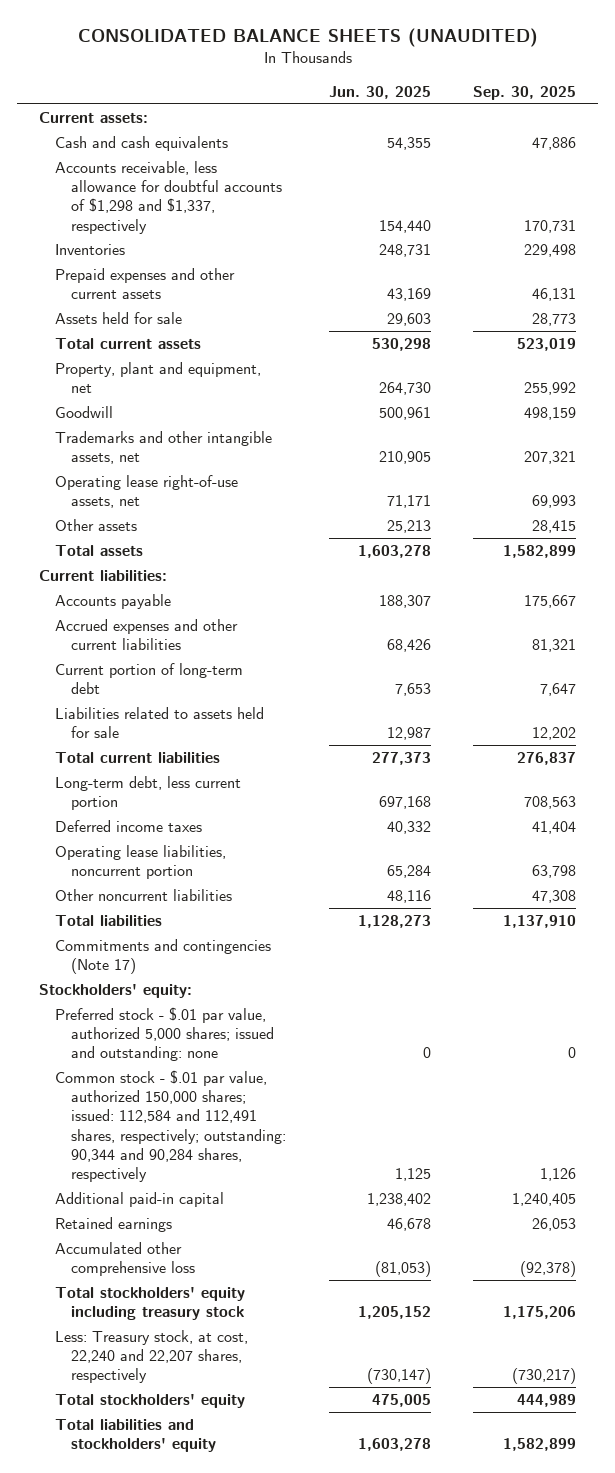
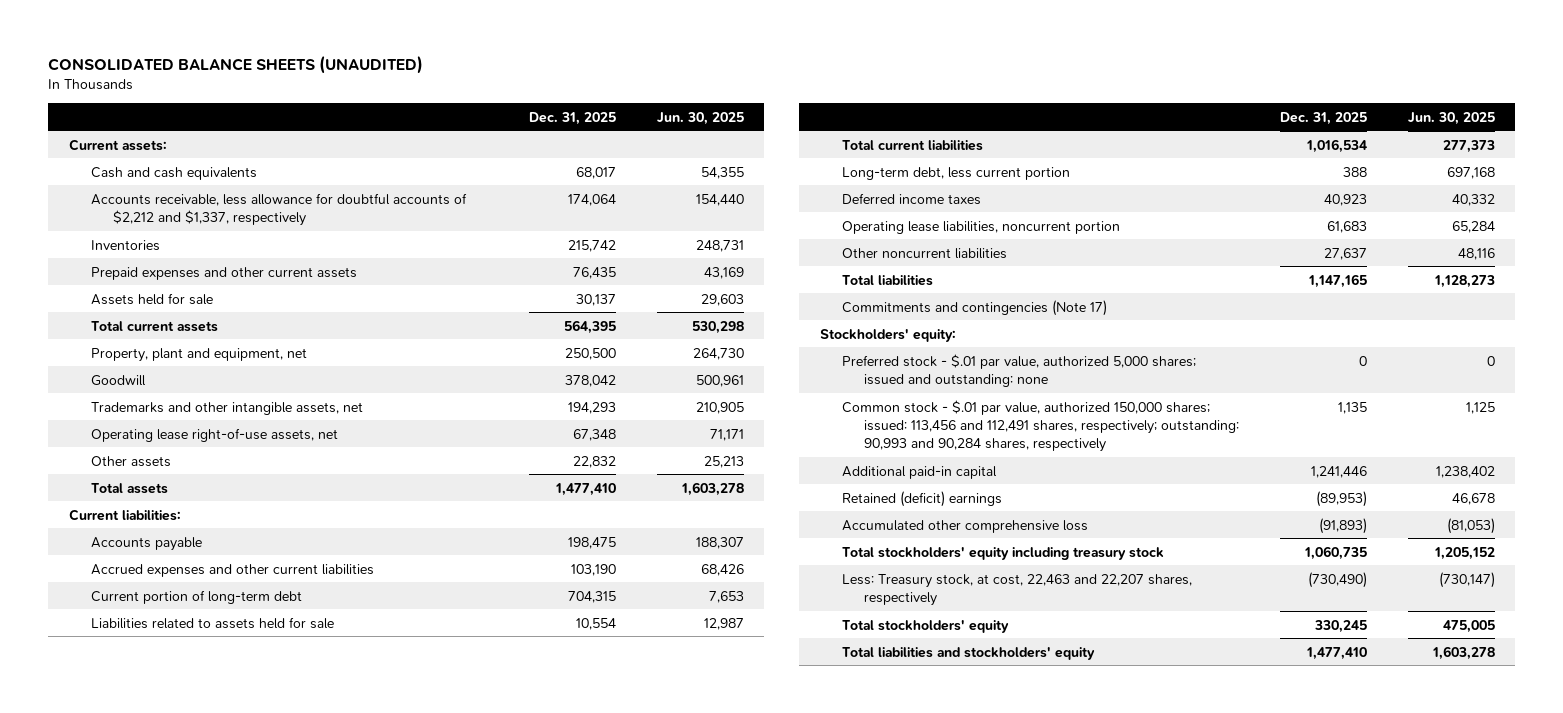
- | Jun. 30, 2025 | Sep. 30, 2025
+ | Dec. 31, 2025 | Jun. 30, 2025
- Accounts receivable, less allowance for doubtful accounts of $1,298 and $1,337, respectively | 154,440 | 170,731
+ Accounts receivable, less allowance for doubtful accounts of $2,212 and $1,337, respectively | 174,064 | 154,440
- Common stock - $.01 par value, authorized 150,000 shares; issued: 112,584 and 112,491 shares, respectively; outstanding: 90,344 and 90,284 shares, respectively | 1,125 | 1,126
+ Common stock - $.01 par value, authorized 150,000 shares; issued: 113,456 and 112,491 shares, respectively; outstanding: 90,993 and 90,284 shares, respectively | 1,135 | 1,125
- Retained earnings | 46,678 | 26,053
+ Retained (deficit) earnings | (89,953) | 46,678
- Less: Treasury stock, at cost, 22,240 and 22,207 shares, respectively | (730,147) | (730,217)
+ Less: Treasury stock, at cost, 22,463 and 22,207 shares, respectively | (730,490) | (730,147)

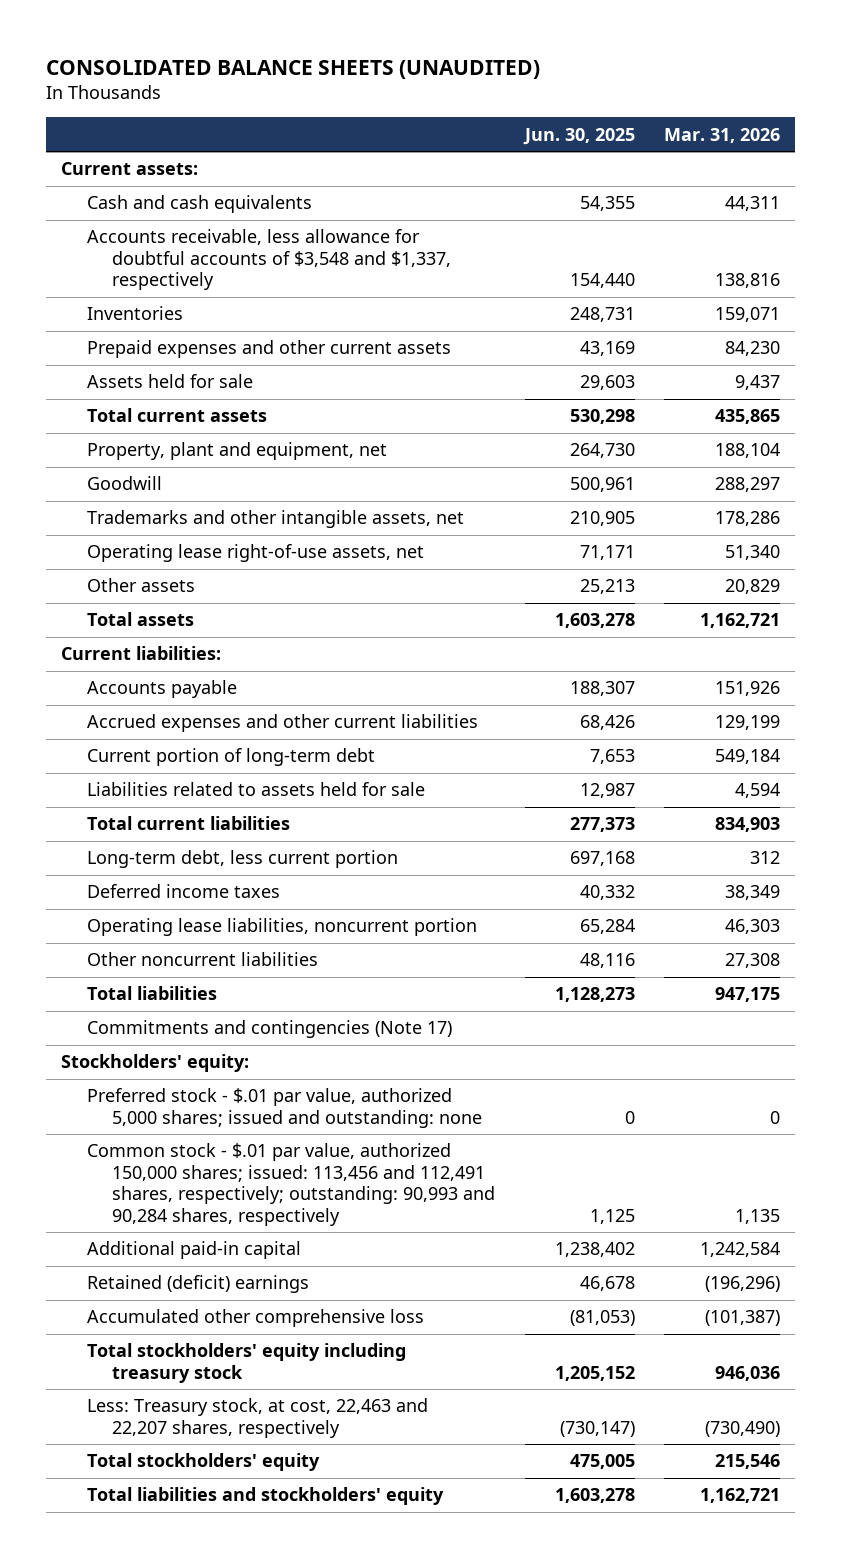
- | Dec. 31, 2025 | Jun. 30, 2025
+ | Jun. 30, 2025 | Mar. 31, 2026
- Accounts receivable, less allowance for doubtful accounts of $2,212 and $1,337, respectively | 174,064 | 154,440
+ Accounts receivable, less allowance for doubtful accounts of $3,548 and $1,337, respectively | 154,440 | 138,816

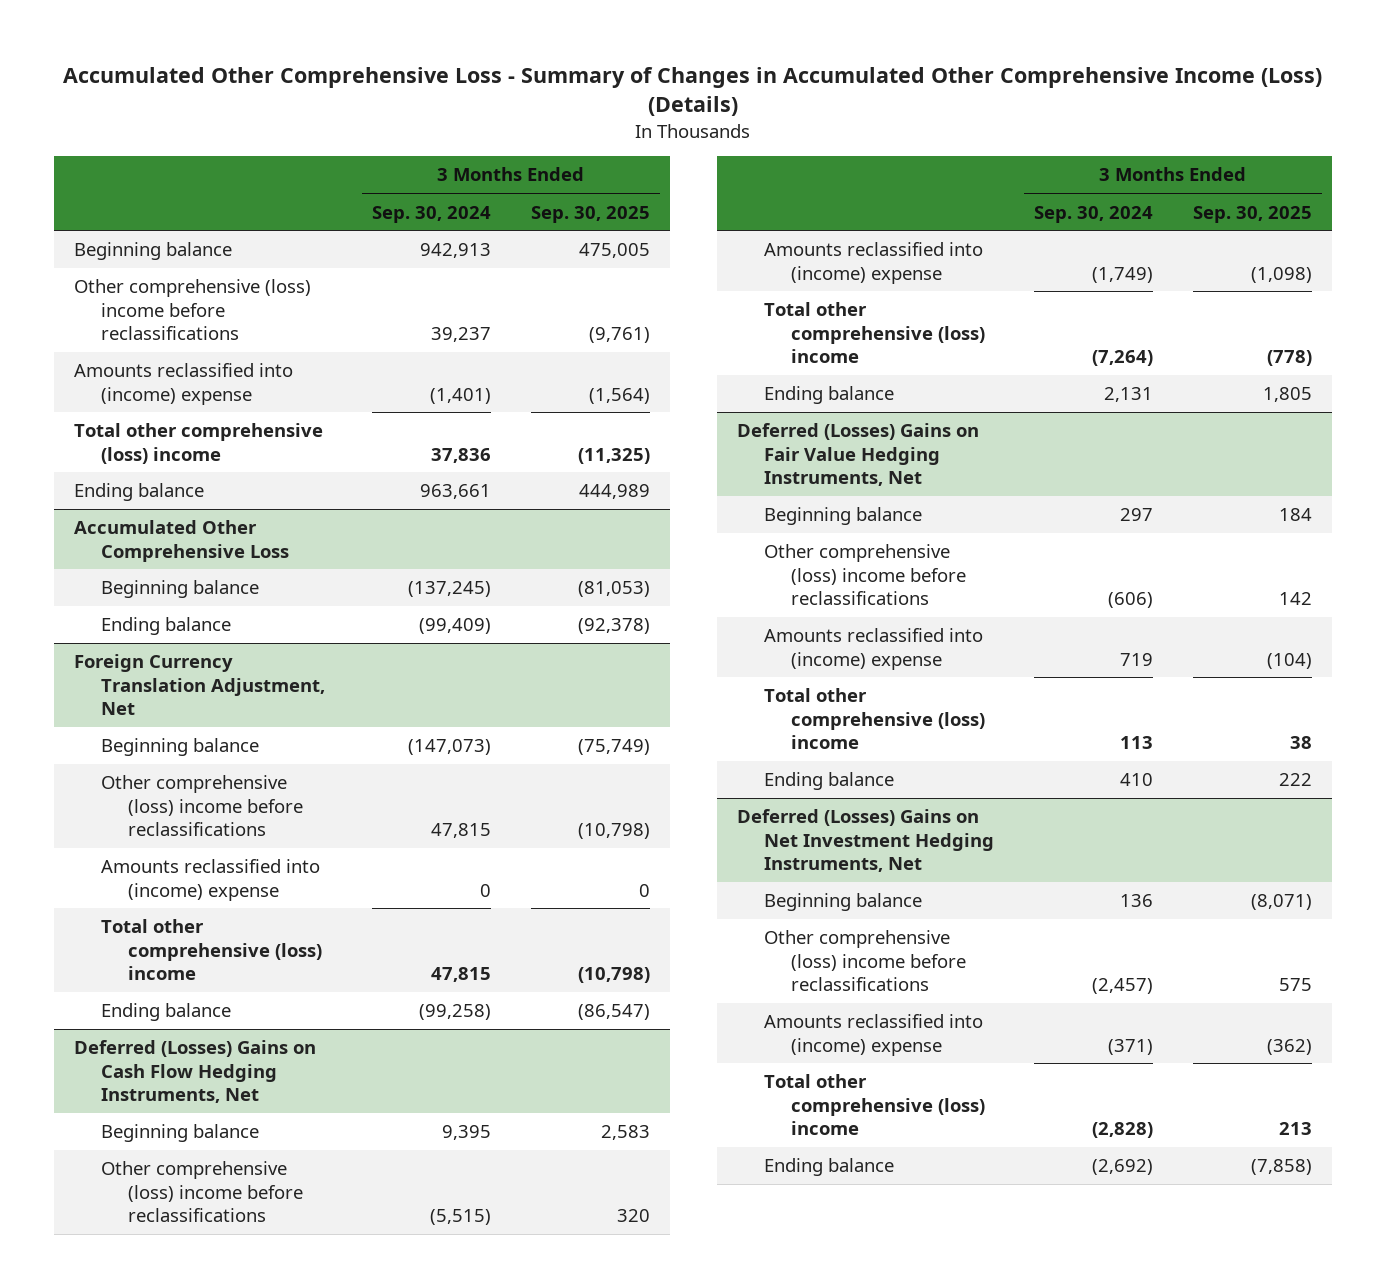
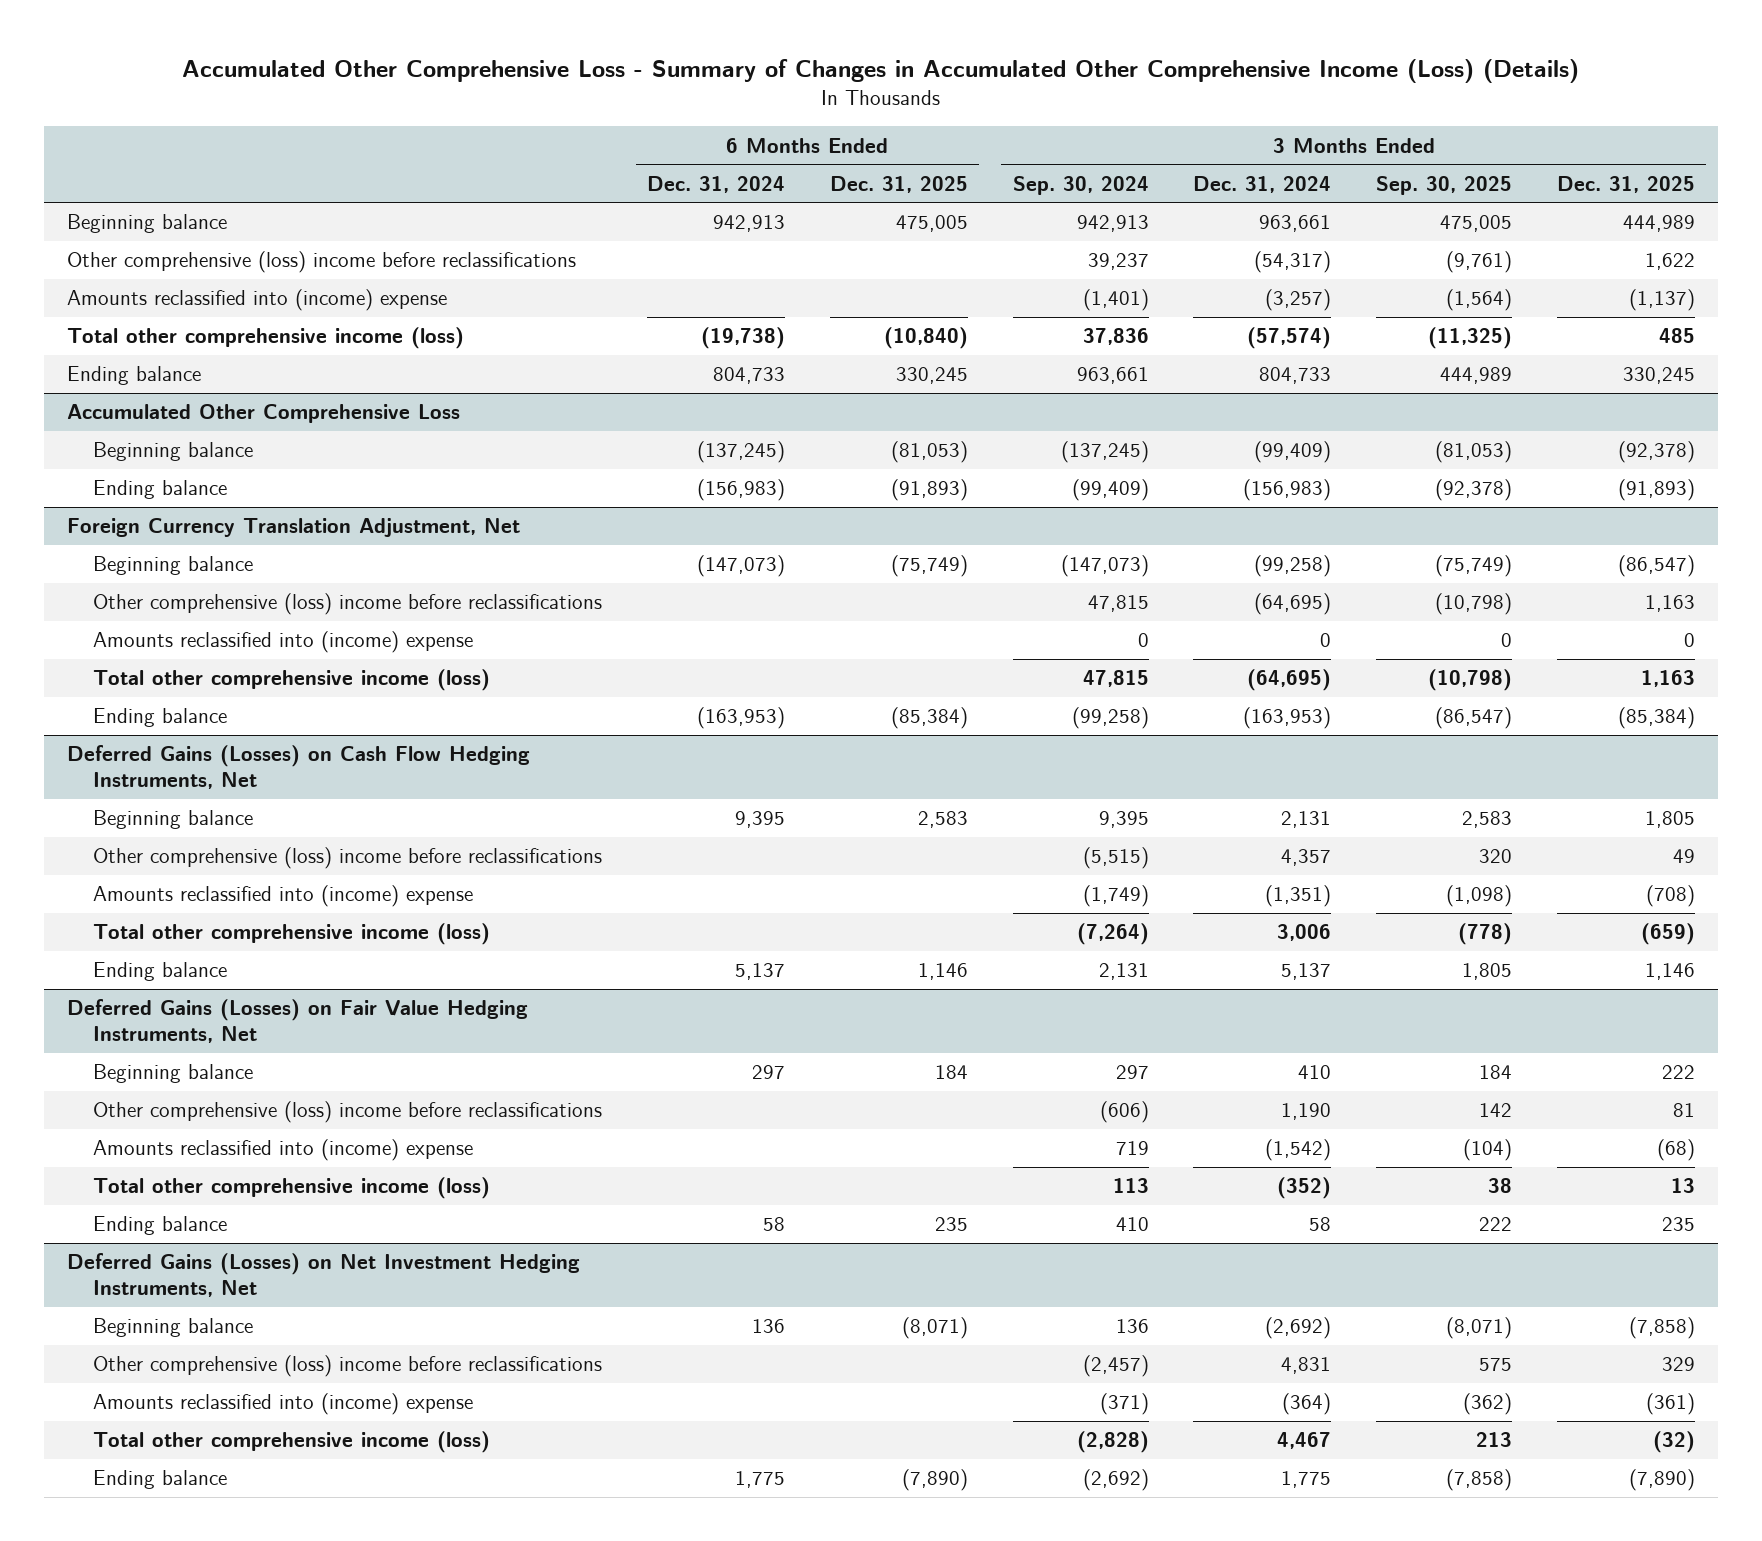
- | 3 Months Ended Sep. 30, 2024 | 3 Months Ended Sep. 30, 2025
+ | 6 Months Ended Dec. 31, 2024 | 6 Months Ended Dec. 31, 2025 | 3 Months Ended Sep. 30, 2024 | 3 Months Ended Dec. 31, 2024 | 3 Months Ended Sep. 30, 2025 | 3 Months Ended Dec. 31, 2025
- Total other comprehensive (loss) income | 37,836 | (11,325)
+ Total other comprehensive income (loss) | (19,738) | (10,840) | 37,836 | (57,574) | (11,325) | 485
@ Foreign Currency Translation Adjustment, Net
- Total other comprehensive (loss) income | 47,815 | (10,798)
+ Total other comprehensive income (loss) | | | 47,815 | (64,695) | (10,798) | 1,163
- Deferred (Losses) Gains on Cash Flow Hedging Instruments, Net
+ Deferred Gains (Losses) on Cash Flow Hedging Instruments, Net
- Total other comprehensive (loss) income | (7,264) | (778)
+ Total other comprehensive income (loss) | | | (7,264) | 3,006 | (778) | (659)
- Deferred (Losses) Gains on Fair Value Hedging Instruments, Net
+ Deferred Gains (Losses) on Fair Value Hedging Instruments, Net
- Total other comprehensive (loss) income | 113 | 38
+ Total other comprehensive income (loss) | | | 113 | (352) | 38 | 13
- Deferred (Losses) Gains on Net Investment Hedging Instruments, Net
+ Deferred Gains (Losses) on Net Investment Hedging Instruments, Net
- Total other comprehensive (loss) income | (2,828) | 213
+ Total other comprehensive income (loss) | | | (2,828) | 4,467 | 213 | (32)

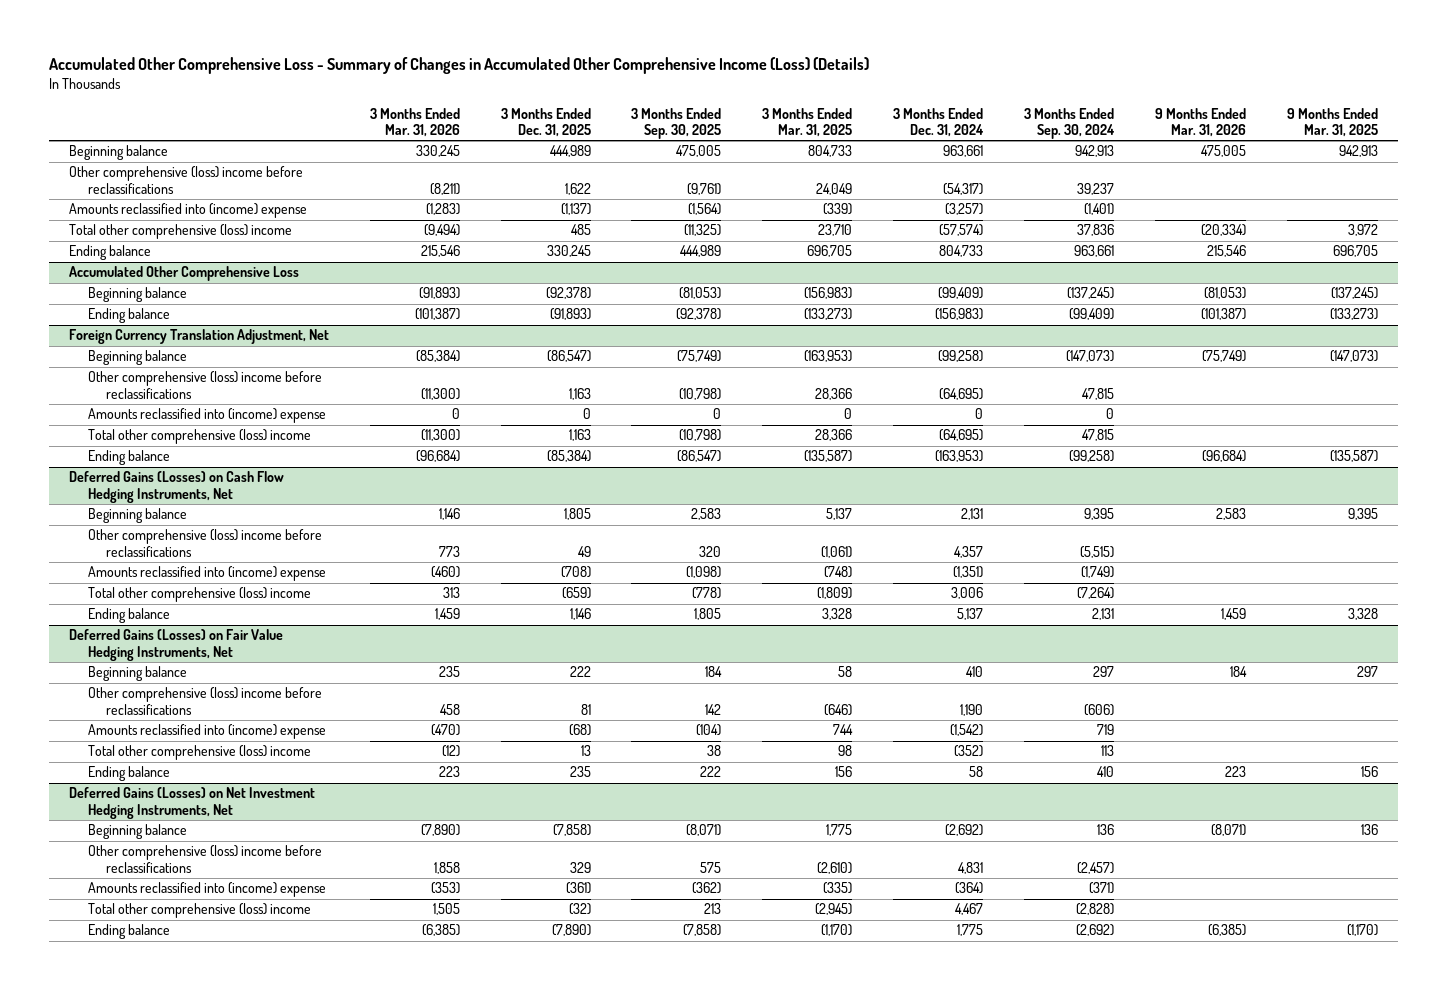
- | 6 Months Ended Dec. 31, 2024 | 6 Months Ended Dec. 31, 2025 | 3 Months Ended Sep. 30, 2024 | 3 Months Ended Dec. 31, 2024 | 3 Months Ended Sep. 30, 2025 | 3 Months Ended Dec. 31, 2025
+ | 3 Months Ended Mar. 31, 2026 | 3 Months Ended Dec. 31, 2025 | 3 Months Ended Sep. 30, 2025 | 3 Months Ended Mar. 31, 2025 | 3 Months Ended Dec. 31, 2024 | 3 Months Ended Sep. 30, 2024 | 9 Months Ended Mar. 31, 2026 | 9 Months Ended Mar. 31, 2025
- Total other comprehensive income (loss) | (19,738) | (10,840) | 37,836 | (57,574) | (11,325) | 485
+ Total other comprehensive (loss) income | (9,494) | 485 | (11,325) | 23,710 | (57,574) | 37,836 | (20,334) | 3,972
@ Foreign Currency Translation Adjustment, Net
- Total other comprehensive income (loss) | | | 47,815 | (64,695) | (10,798) | 1,163
+ Total other comprehensive (loss) income | (11,300) | 1,163 | (10,798) | 28,366 | (64,695) | 47,815 | |
@ Deferred Gains (Losses) on Cash Flow Hedging Instruments, Net
- Total other comprehensive income (loss) | | | (7,264) | 3,006 | (778) | (659)
+ Total other comprehensive (loss) income | 313 | (659) | (778) | (1,809) | 3,006 | (7,264) | |
@ Deferred Gains (Losses) on Fair Value Hedging Instruments, Net
- Total other comprehensive income (loss) | | | 113 | (352) | 38 | 13
+ Total other comprehensive (loss) income | (12) | 13 | 38 | 98 | (352) | 113 | |
@ Deferred Gains (Losses) on Net Investment Hedging Instruments, Net
- Total other comprehensive income (loss) | | | (2,828) | 4,467 | 213 | (32)
+ Total other comprehensive (loss) income | 1,505 | (32) | 213 | (2,945) | 4,467 | (2,828) | |

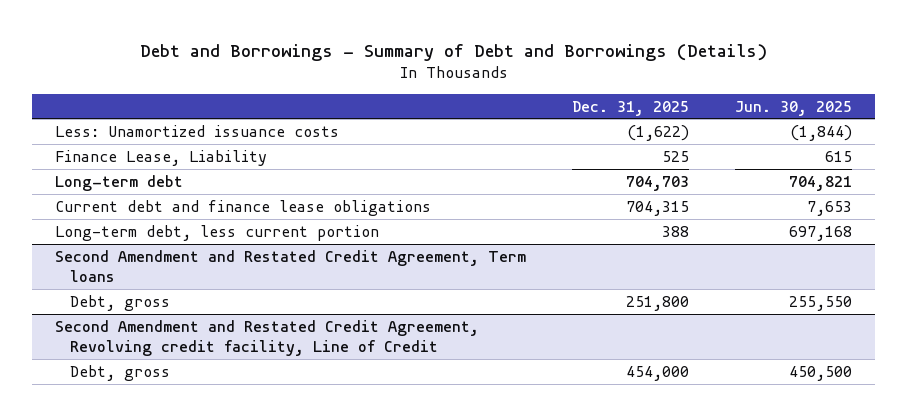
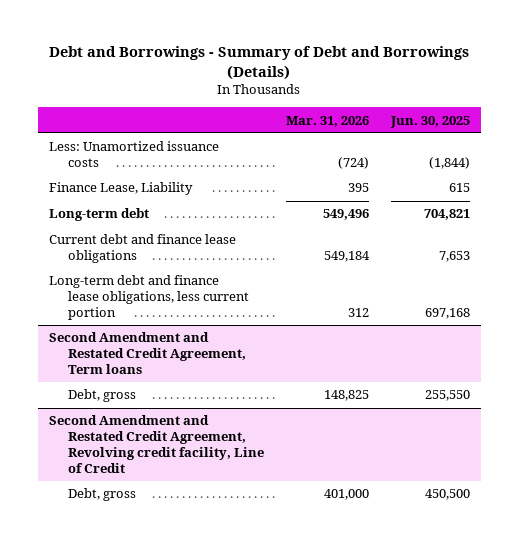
- | Dec. 31, 2025 | Jun. 30, 2025
+ | Mar. 31, 2026 | Jun. 30, 2025
- Long-term debt, less current portion | 388 | 697,168
+ Long-term debt and finance lease obligations, less current portion | 312 | 697,168

